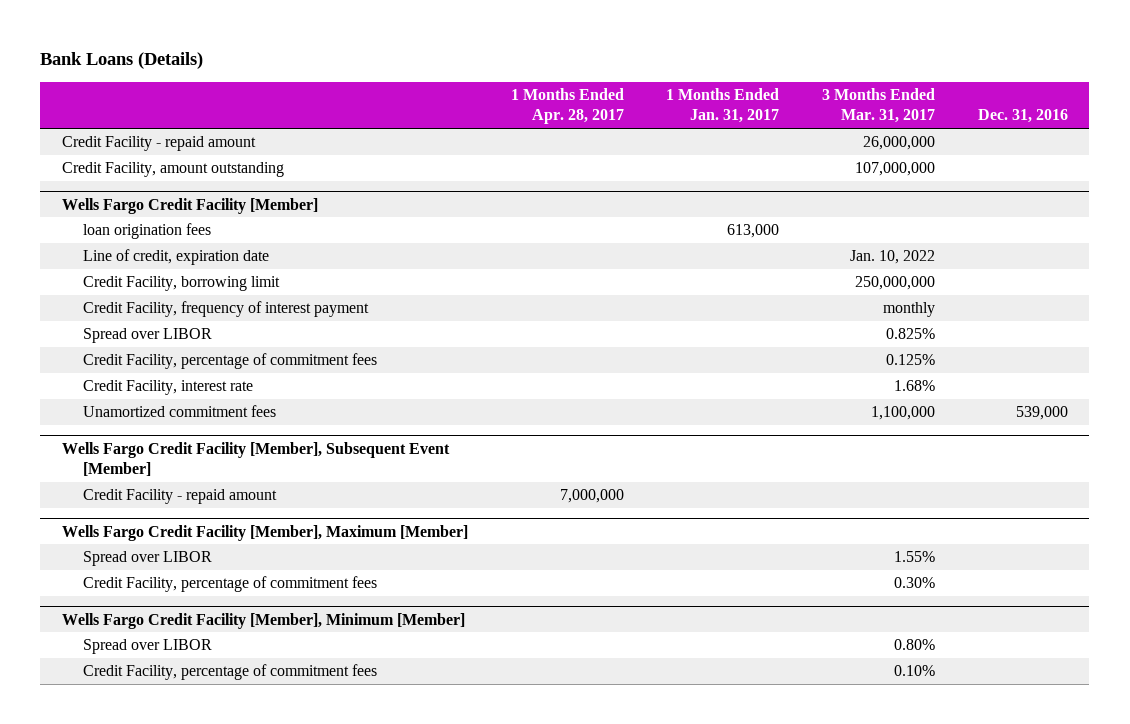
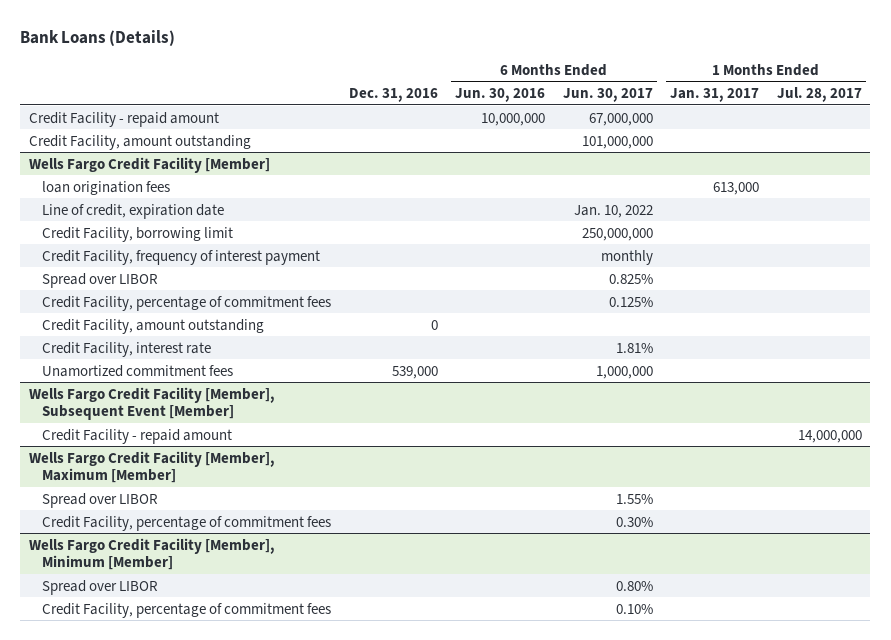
- | 1 Months Ended Apr. 28, 2017 | 1 Months Ended Jan. 31, 2017 | 3 Months Ended Mar. 31, 2017 | Dec. 31, 2016
+ | Dec. 31, 2016 | 6 Months Ended Jun. 30, 2016 | 6 Months Ended Jun. 30, 2017 | 1 Months Ended Jan. 31, 2017 | 1 Months Ended Jul. 28, 2017
@ Wells Fargo Credit Facility [Member]
+ Credit Facility, amount outstanding | 0 | | | |

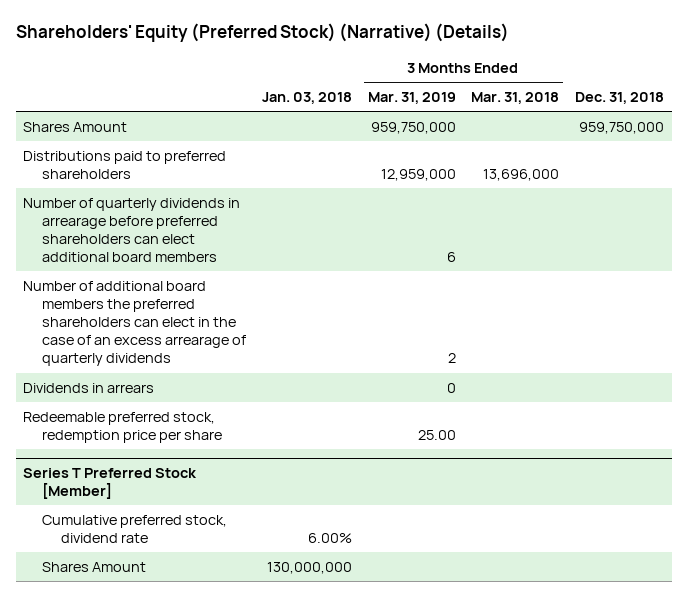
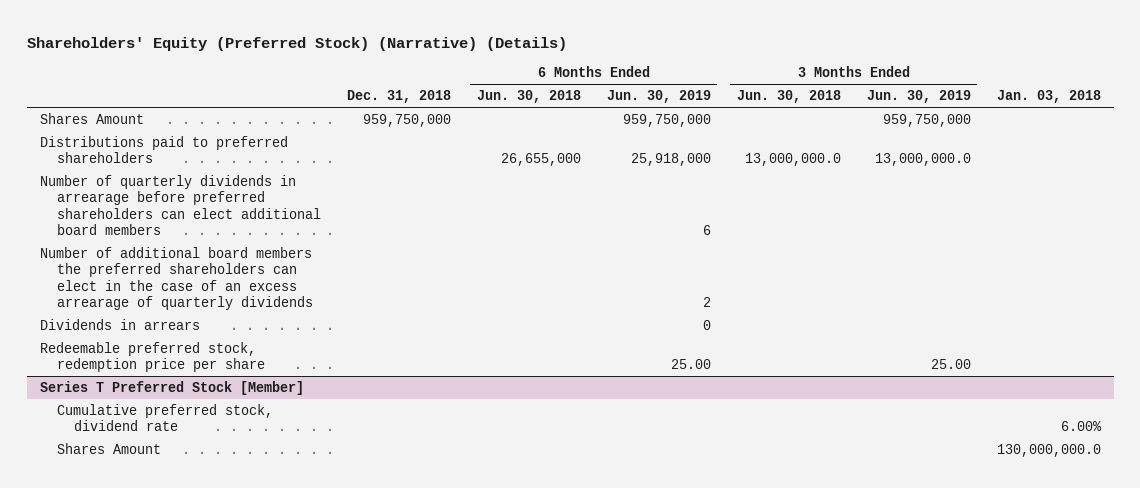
- | Jan. 03, 2018 | 3 Months Ended Mar. 31, 2019 | 3 Months Ended Mar. 31, 2018 | Dec. 31, 2018
+ | Dec. 31, 2018 | 6 Months Ended Jun. 30, 2018 | 6 Months Ended Jun. 30, 2019 | 3 Months Ended Jun. 30, 2018 | 3 Months Ended Jun. 30, 2019 | Jan. 03, 2018
@ Series T Preferred Stock [Member]
- Shares Amount | 130,000,000 | | |
+ Shares Amount | | | | | | 130,000,000.0

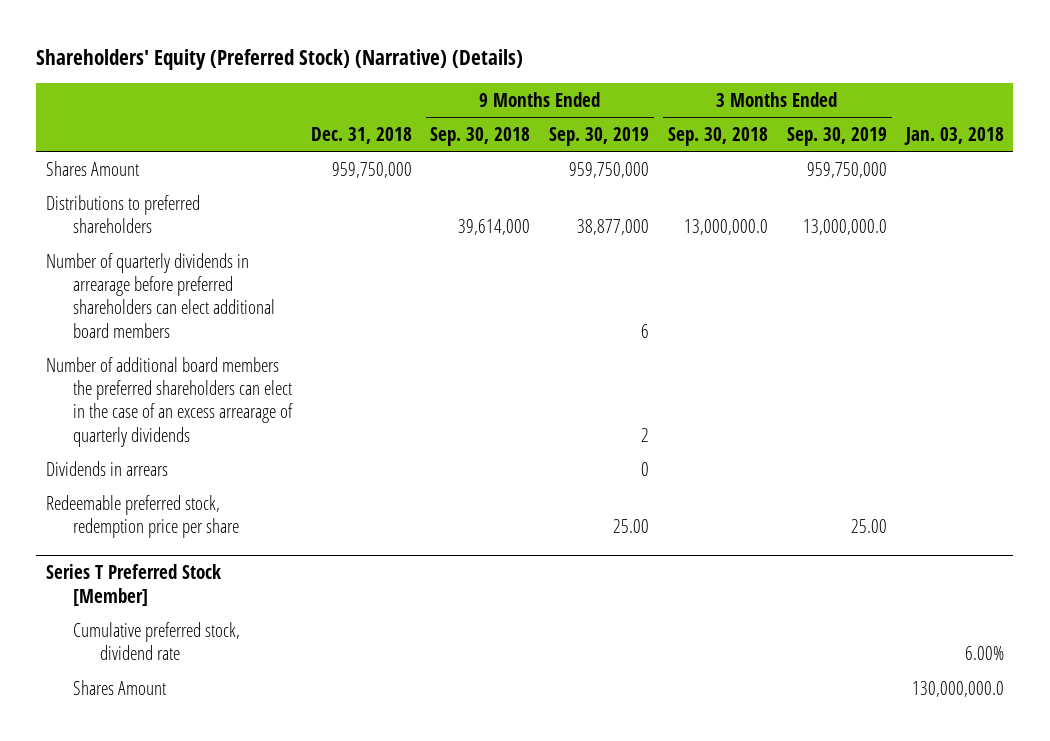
- | Dec. 31, 2018 | 6 Months Ended Jun. 30, 2018 | 6 Months Ended Jun. 30, 2019 | 3 Months Ended Jun. 30, 2018 | 3 Months Ended Jun. 30, 2019 | Jan. 03, 2018
+ | Dec. 31, 2018 | 9 Months Ended Sep. 30, 2018 | 9 Months Ended Sep. 30, 2019 | 3 Months Ended Sep. 30, 2018 | 3 Months Ended Sep. 30, 2019 | Jan. 03, 2018
- Distributions paid to preferred shareholders | | 26,655,000 | 25,918,000 | 13,000,000.0 | 13,000,000.0 |
+ Distributions to preferred shareholders | | 39,614,000 | 38,877,000 | 13,000,000.0 | 13,000,000.0 |

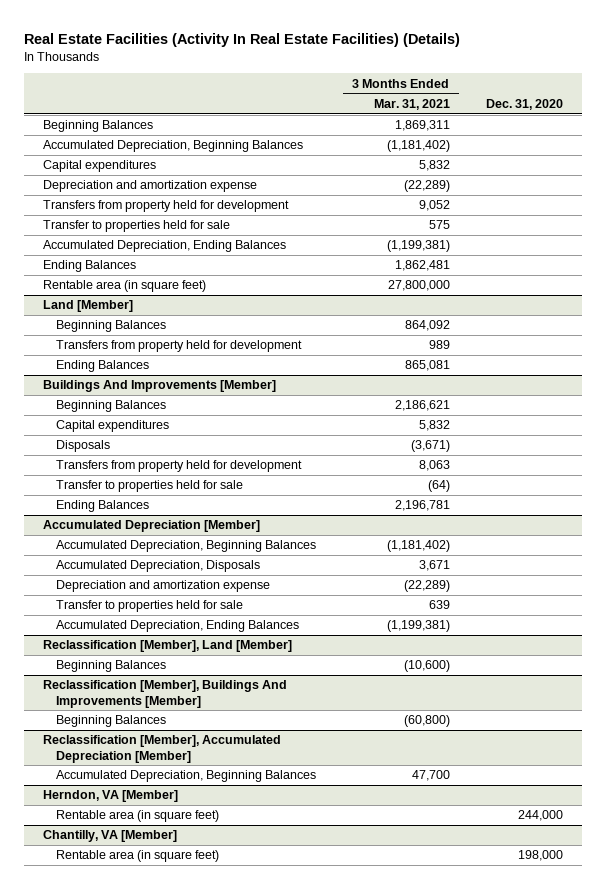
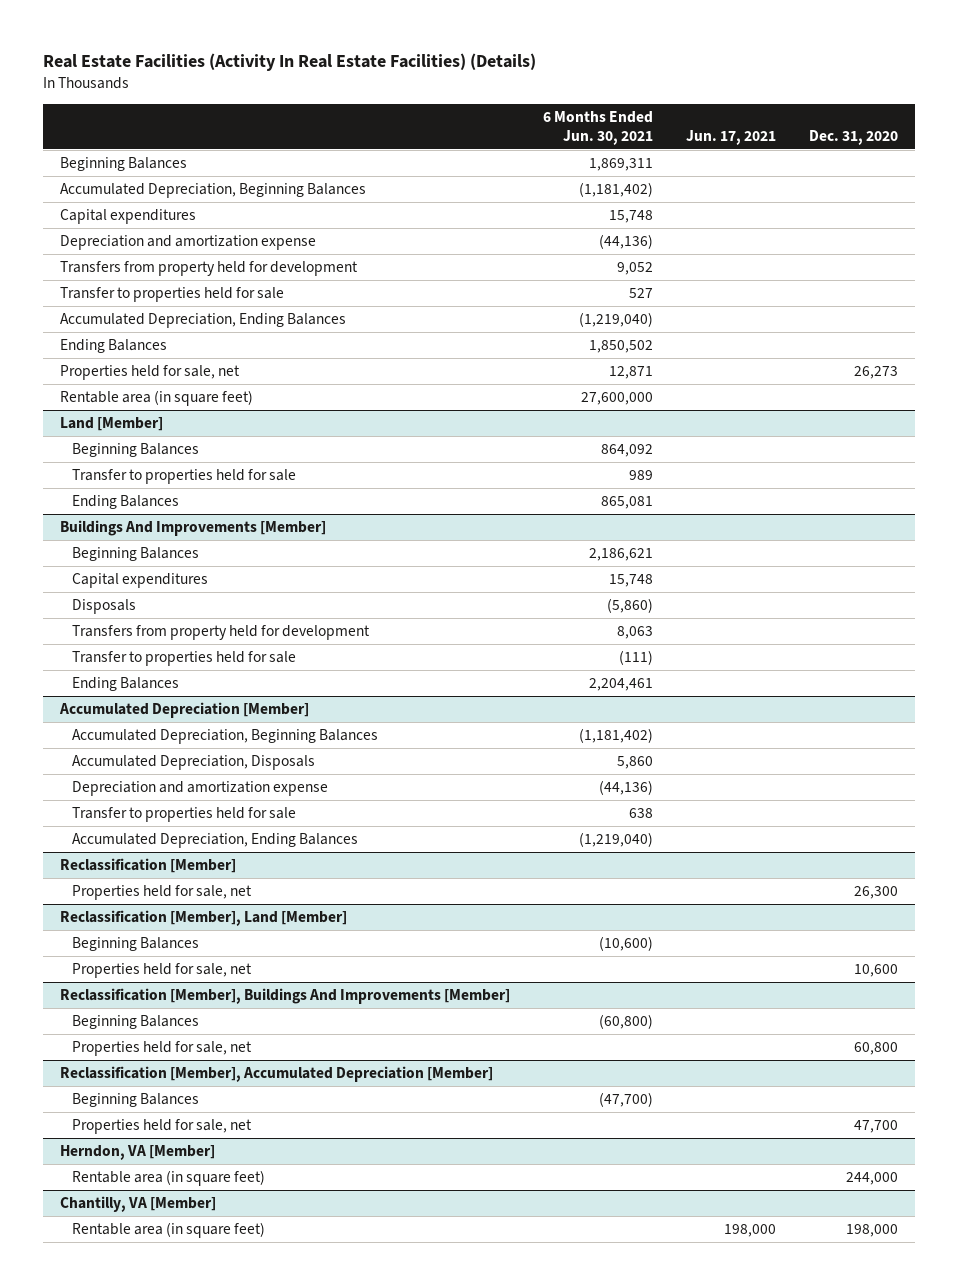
- | 3 Months Ended Mar. 31, 2021 | Dec. 31, 2020
+ | 6 Months Ended Jun. 30, 2021 | Jun. 17, 2021 | Dec. 31, 2020
+ Properties held for sale, net | 12,871 | | 26,273
@ Land [Member]
- Transfers from property held for development | 989 |
+ Transfer to properties held for sale | 989 | |
+ Reclassification [Member]
+ Properties held for sale, net | | | 26,300
@ Reclassification [Member], Land [Member]
+ Properties held for sale, net | | | 10,600
@ Reclassification [Member], Buildings And Improvements [Member]
+ Properties held for sale, net | | | 60,800
@ Reclassification [Member], Accumulated Depreciation [Member]
- Accumulated Depreciation, Beginning Balances | 47,700 |
+ Beginning Balances | (47,700) | |
+ Properties held for sale, net | | | 47,700

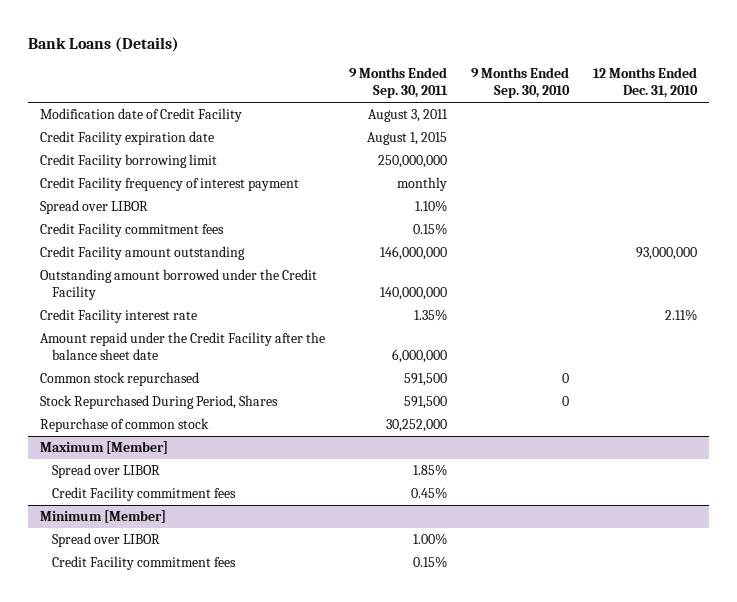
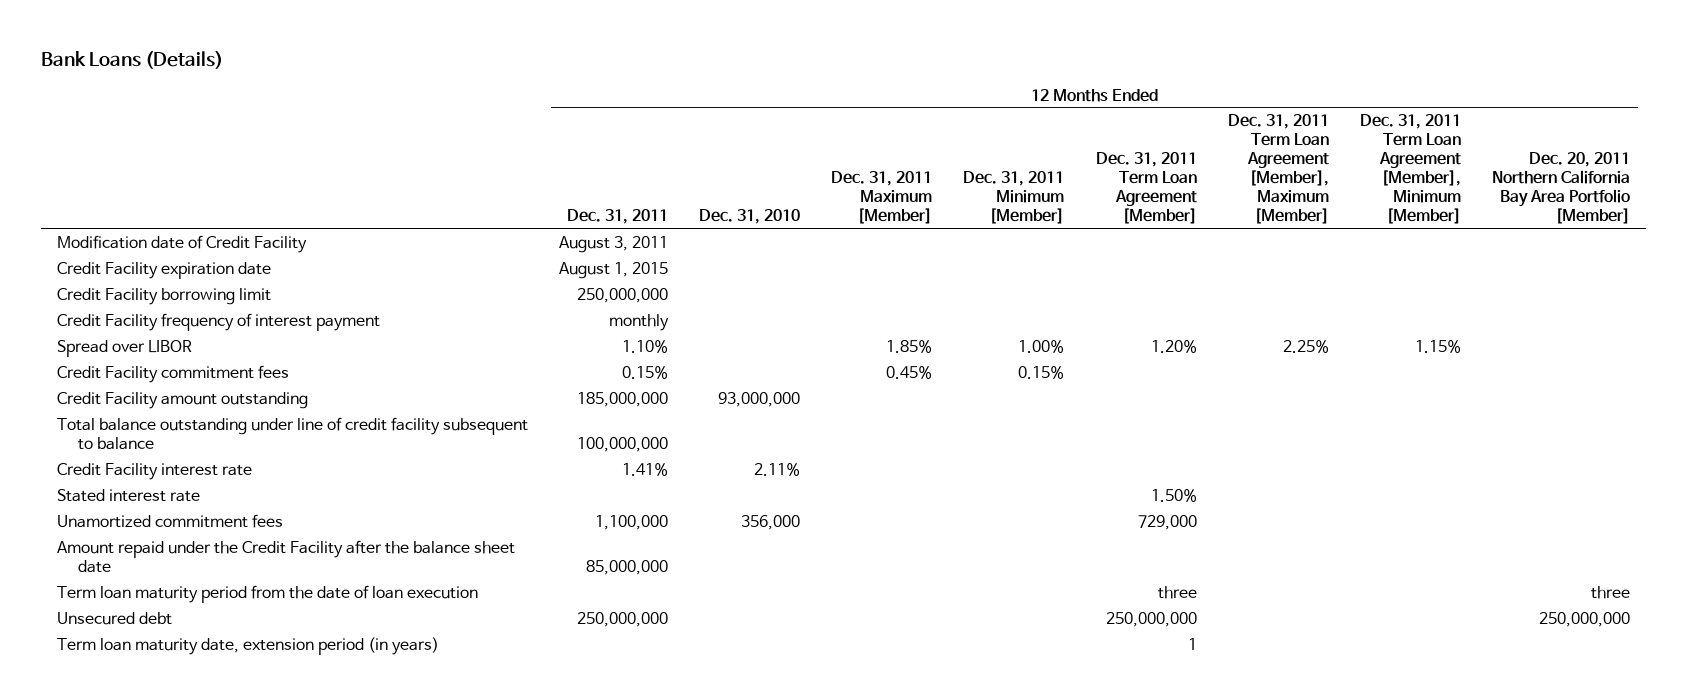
- | 9 Months Ended Sep. 30, 2011 | 9 Months Ended Sep. 30, 2010 | 12 Months Ended Dec. 31, 2010
+ | 12 Months Ended Dec. 31, 2011 | 12 Months Ended Dec. 31, 2010 | 12 Months Ended Dec. 31, 2011 Maximum [Member] | 12 Months Ended Dec. 31, 2011 Minimum [Member] | 12 Months Ended Dec. 31, 2011 Term Loan Agreement [Member] | 12 Months Ended Dec. 31, 2011 Term Loan Agreement [Member], Maximum [Member] | 12 Months Ended Dec. 31, 2011 Term Loan Agreement [Member], Minimum [Member] | 12 Months Ended Dec. 20, 2011 Northern California Bay Area Portfolio [Member]
- Outstanding amount borrowed under the Credit Facility | 140,000,000 | |
+ Total balance outstanding under line of credit facility subsequent to balance | 100,000,000 | | | | | | |
+ Stated interest rate | | | | | 1.50% | | |
+ Unamortized commitment fees | 1,100,000 | 356,000 | | | 729,000 | | |
- Common stock repurchased | 591,500 | 0 |
- Stock Repurchased During Period, Shares | 591,500 | 0 |
- Repurchase of common stock | 30,252,000 | |
- Maximum [Member]
- Spread over LIBOR | 1.85% | |
- Credit Facility commitment fees | 0.45% | |
- Minimum [Member]
- Spread over LIBOR | 1.00% | |
- Credit Facility commitment fees | 0.15% | |
+ Term loan maturity period from the date of loan execution | | | | | three | | | three
+ Unsecured debt | 250,000,000 | | | | 250,000,000 | | | 250,000,000
+ Term loan maturity date, extension period (in years) | | | | | 1 | | |

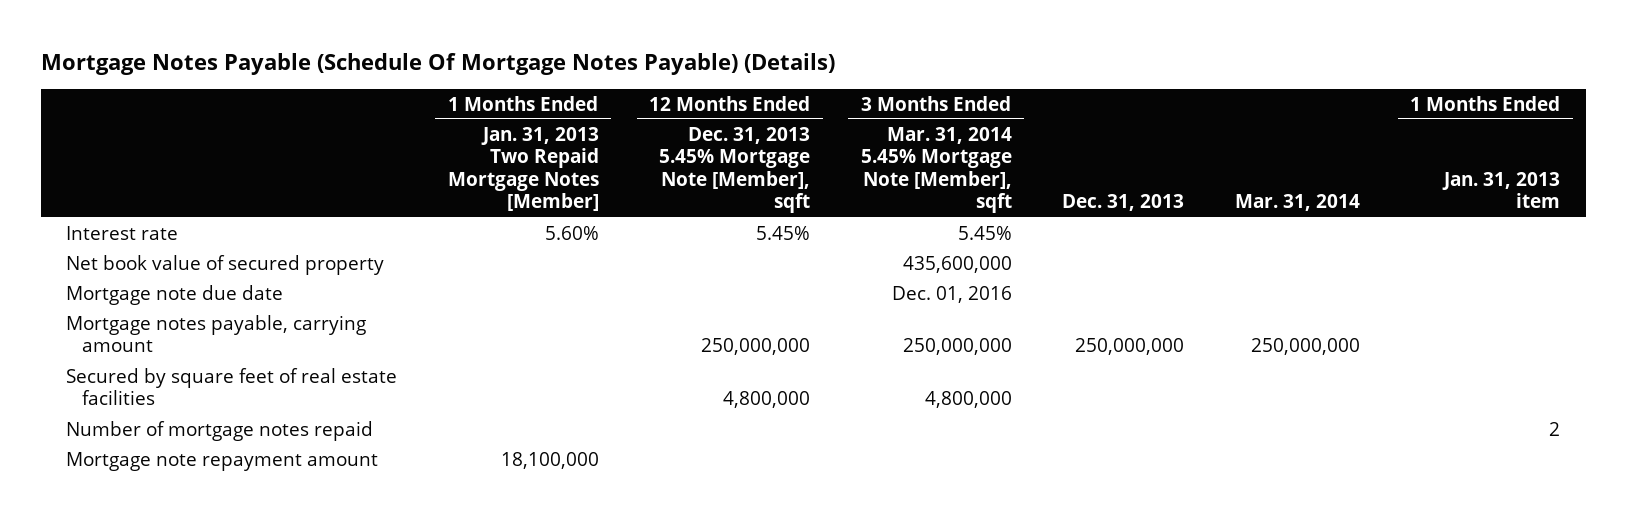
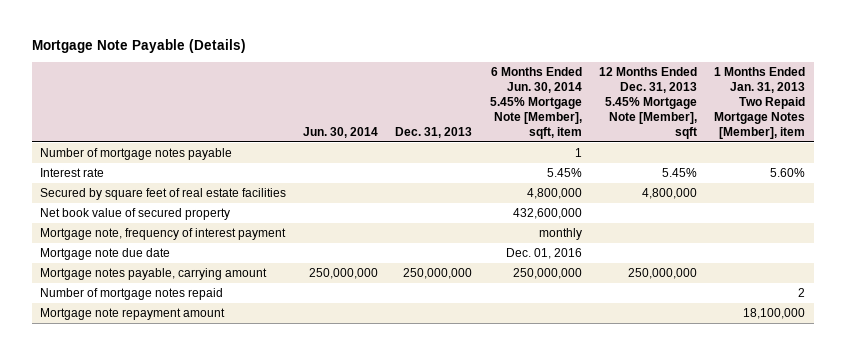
- Mortgage Notes Payable (Schedule Of Mortgage Notes Payable) (Details)
+ Mortgage Note Payable (Details)
- | 1 Months Ended Jan. 31, 2013 Two Repaid Mortgage Notes [Member] | 12 Months Ended Dec. 31, 2013 5.45% Mortgage Note [Member], sqft | 3 Months Ended Mar. 31, 2014 5.45% Mortgage Note [Member], sqft | Dec. 31, 2013 | Mar. 31, 2014 | 1 Months Ended Jan. 31, 2013 item
+ | Jun. 30, 2014 | Dec. 31, 2013 | 6 Months Ended Jun. 30, 2014 5.45% Mortgage Note [Member], sqft, item | 12 Months Ended Dec. 31, 2013 5.45% Mortgage Note [Member], sqft | 1 Months Ended Jan. 31, 2013 Two Repaid Mortgage Notes [Member], item
+ Number of mortgage notes payable | | | 1 | |
moved up: Secured by square feet of real estate facilities | | | 4,800,000 | 4,800,000 |
+ Mortgage note, frequency of interest payment | | | monthly | |

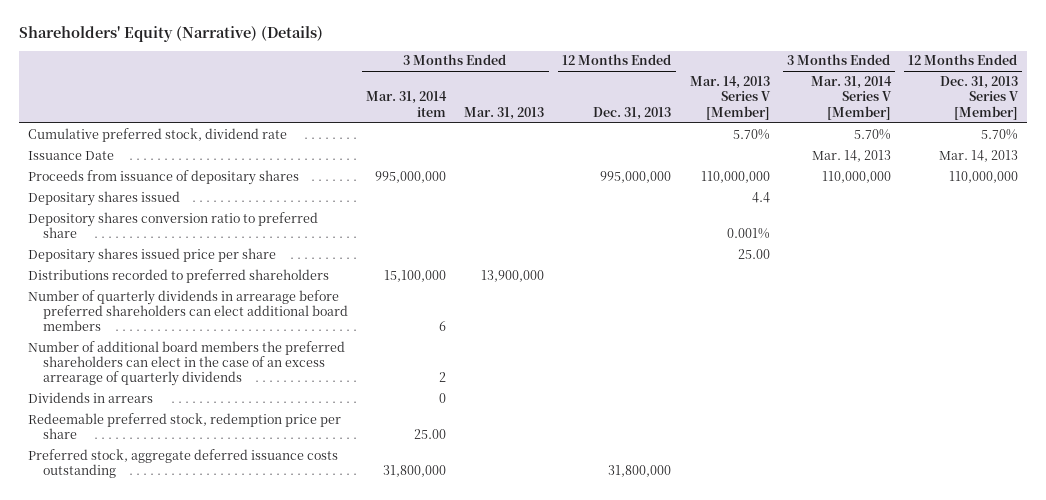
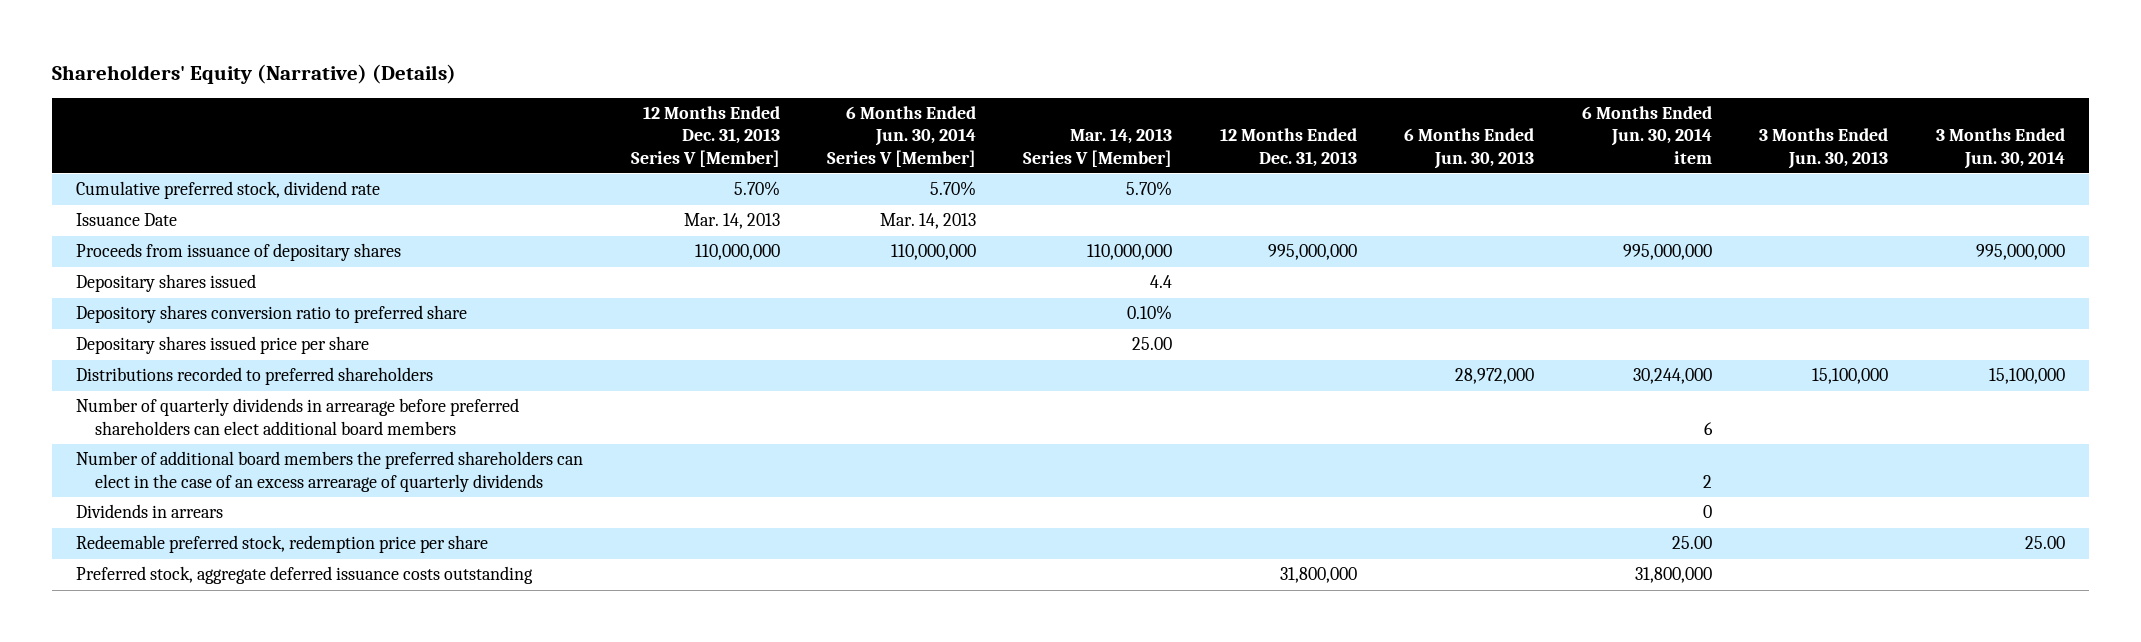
- | 3 Months Ended Mar. 31, 2014 item | 3 Months Ended Mar. 31, 2013 | 12 Months Ended Dec. 31, 2013 | Mar. 14, 2013 Series V [Member] | 3 Months Ended Mar. 31, 2014 Series V [Member] | 12 Months Ended Dec. 31, 2013 Series V [Member]
+ | 12 Months Ended Dec. 31, 2013 Series V [Member] | 6 Months Ended Jun. 30, 2014 Series V [Member] | Mar. 14, 2013 Series V [Member] | 12 Months Ended Dec. 31, 2013 | 6 Months Ended Jun. 30, 2013 | 6 Months Ended Jun. 30, 2014 item | 3 Months Ended Jun. 30, 2013 | 3 Months Ended Jun. 30, 2014
- Depository shares conversion ratio to preferred share | | | | 0.001% | |
+ Depository shares conversion ratio to preferred share | | | 0.10% | | | | |

